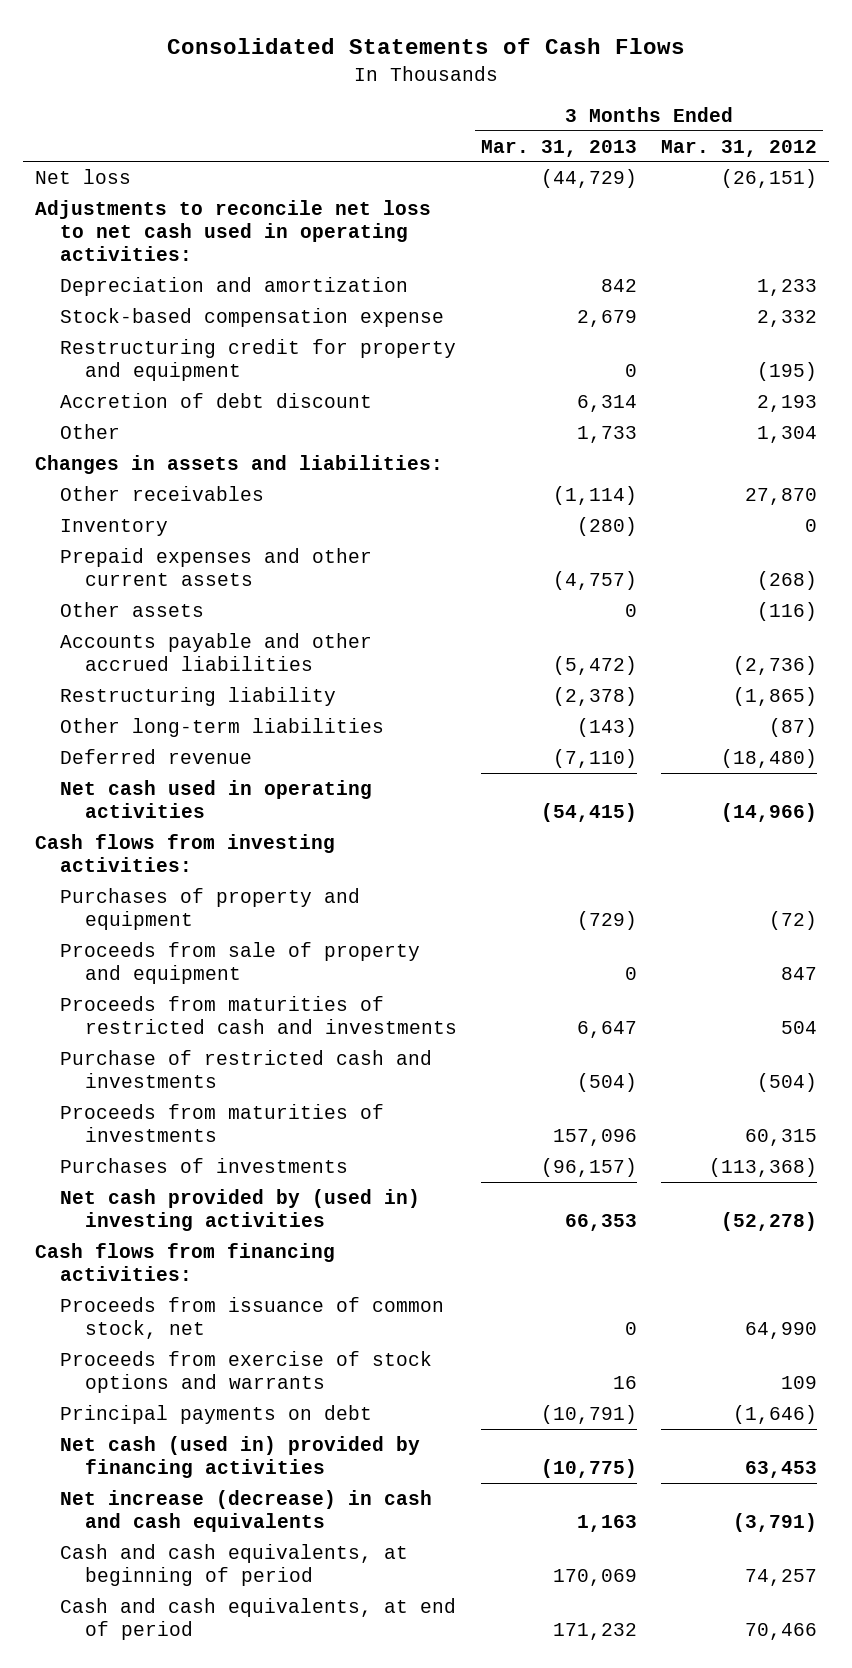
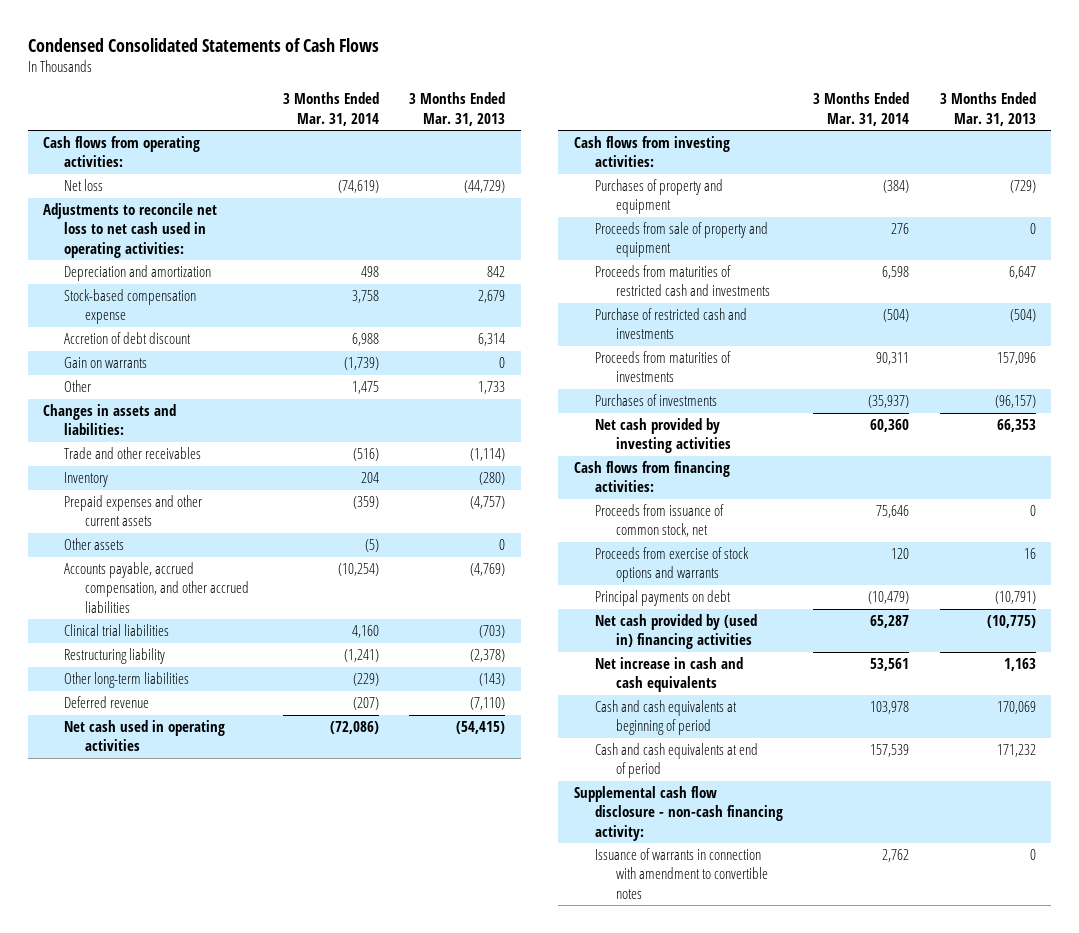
- Consolidated Statements of Cash Flows
+ Condensed Consolidated Statements of Cash Flows
- | 3 Months Ended Mar. 31, 2013 | 3 Months Ended Mar. 31, 2012
+ | 3 Months Ended Mar. 31, 2014 | 3 Months Ended Mar. 31, 2013
+ Cash flows from operating activities:
- Restructuring credit for property and equipment | 0 | (195)
+ Gain on warrants | (1,739) | 0
- Other receivables | (1,114) | 27,870
+ Trade and other receivables | (516) | (1,114)
- Accounts payable and other accrued liabilities | (5,472) | (2,736)
+ Accounts payable, accrued compensation, and other accrued liabilities | (10,254) | (4,769)
+ Clinical trial liabilities | 4,160 | (703)
- Net cash provided by (used in) investing activities | 66,353 | (52,278)
+ Net cash provided by investing activities | 60,360 | 66,353
- Net cash (used in) provided by financing activities | (10,775) | 63,453
- Net increase (decrease) in cash and cash equivalents | 1,163 | (3,791)
- Cash and cash equivalents, at beginning of period | 170,069 | 74,257
- Cash and cash equivalents, at end of period | 171,232 | 70,466
+ Net cash provided by (used in) financing activities | 65,287 | (10,775)
+ Net increase in cash and cash equivalents | 53,561 | 1,163
+ Cash and cash equivalents at beginning of period | 103,978 | 170,069
+ Cash and cash equivalents at end of period | 157,539 | 171,232
+ Supplemental cash flow disclosure - non-cash financing activity:
+ Issuance of warrants in connection with amendment to convertible notes | 2,762 | 0

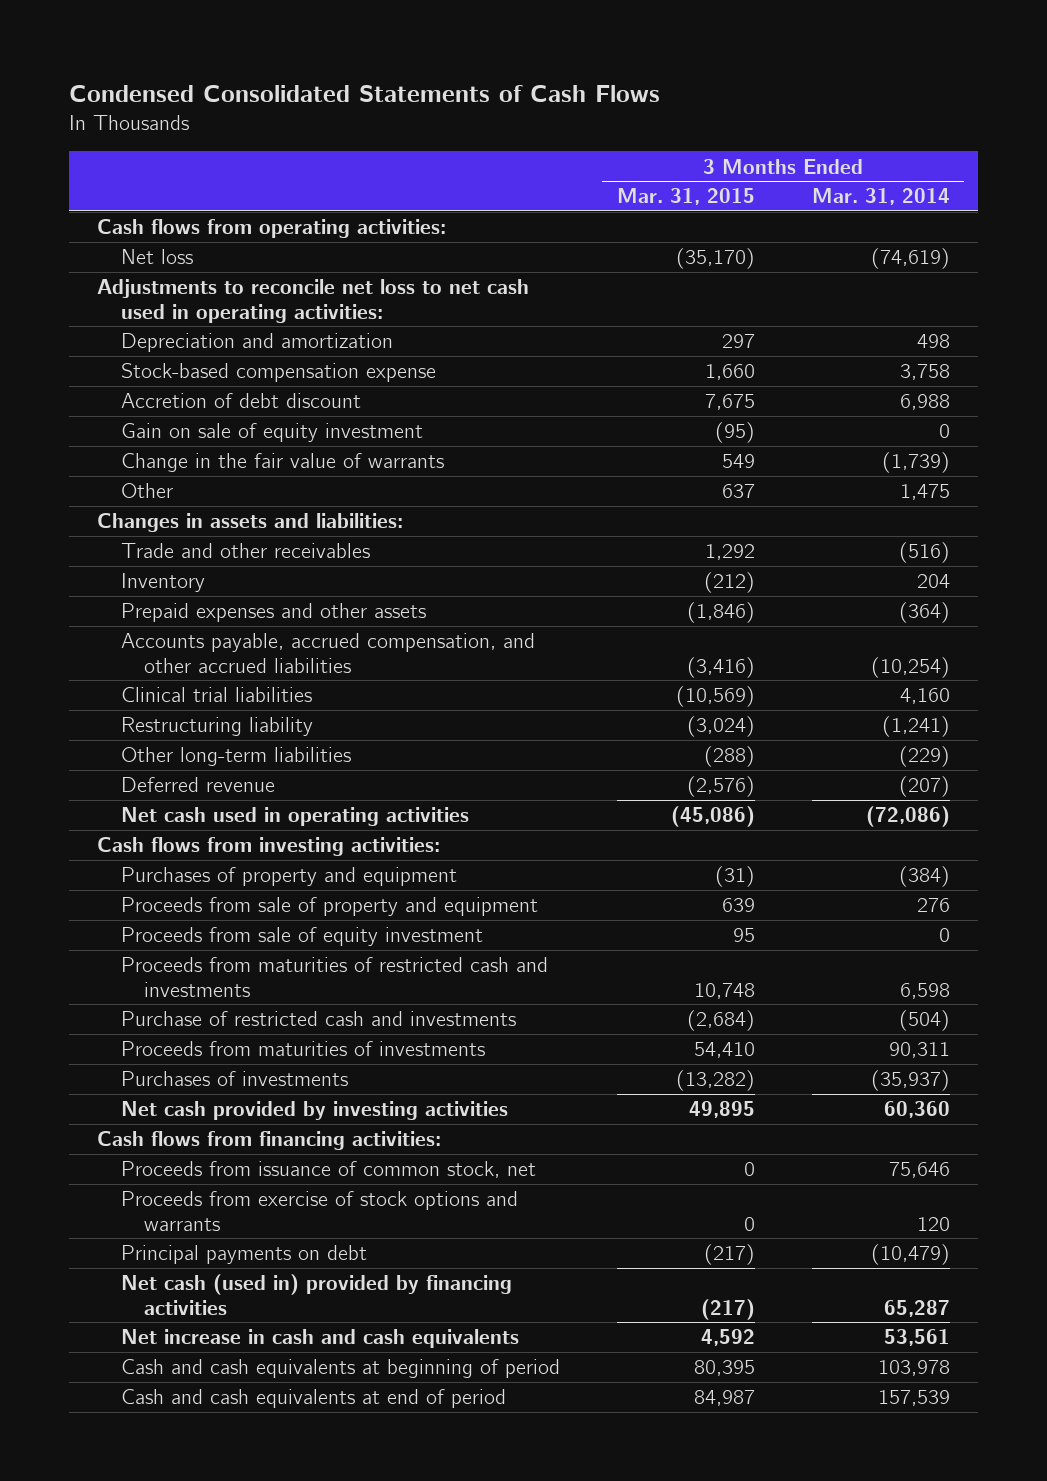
- | 3 Months Ended Mar. 31, 2014 | 3 Months Ended Mar. 31, 2013
+ | 3 Months Ended Mar. 31, 2015 | 3 Months Ended Mar. 31, 2014
- Gain on warrants | (1,739) | 0
+ Gain on sale of equity investment | (95) | 0
+ Change in the fair value of warrants | 549 | (1,739)
- Prepaid expenses and other current assets | (359) | (4,757)
- Other assets | (5) | 0
+ Prepaid expenses and other assets | (1,846) | (364)
+ Proceeds from sale of equity investment | 95 | 0
- Net cash provided by (used in) financing activities | 65,287 | (10,775)
+ Net cash (used in) provided by financing activities | (217) | 65,287
- Supplemental cash flow disclosure - non-cash financing activity:
- Issuance of warrants in connection with amendment to convertible notes | 2,762 | 0

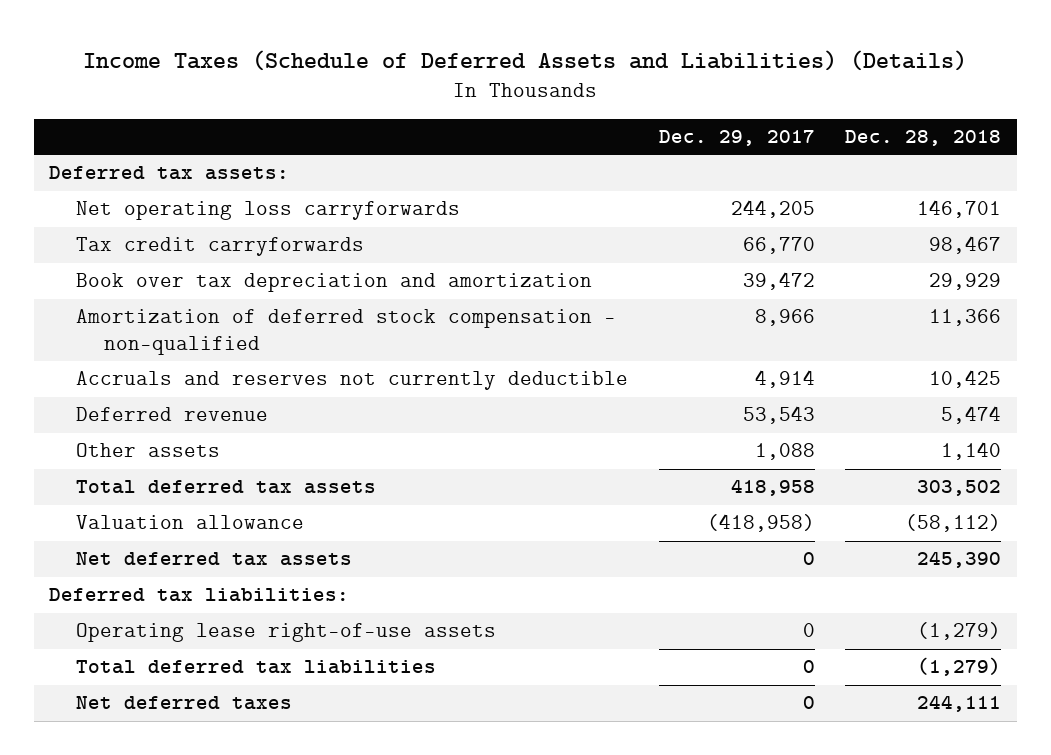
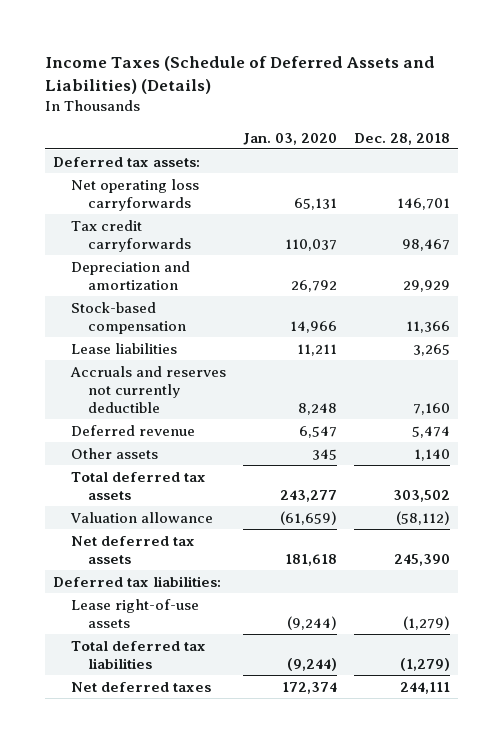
- | Dec. 29, 2017 | Dec. 28, 2018
+ | Jan. 03, 2020 | Dec. 28, 2018
- Book over tax depreciation and amortization | 39,472 | 29,929
- Amortization of deferred stock compensation - non-qualified | 8,966 | 11,366
- Accruals and reserves not currently deductible | 4,914 | 10,425
+ Depreciation and amortization | 26,792 | 29,929
+ Stock-based compensation | 14,966 | 11,366
+ Lease liabilities | 11,211 | 3,265
+ Accruals and reserves not currently deductible | 8,248 | 7,160
- Operating lease right-of-use assets | 0 | (1,279)
+ Lease right-of-use assets | (9,244) | (1,279)

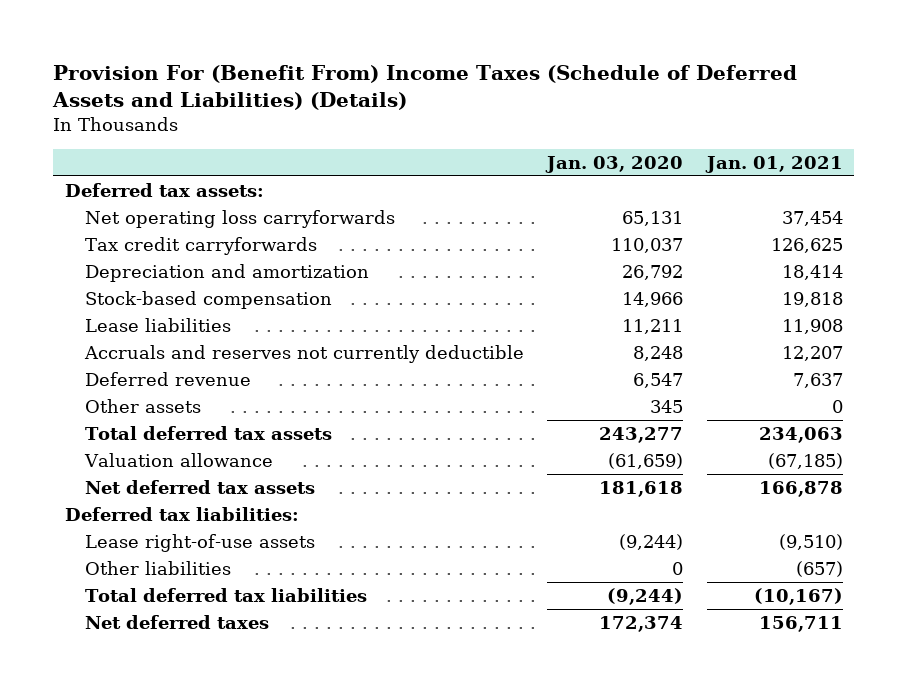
- Income Taxes (Schedule of Deferred Assets and Liabilities) (Details)
+ Provision For (Benefit From) Income Taxes (Schedule of Deferred Assets and Liabilities) (Details)
- | Jan. 03, 2020 | Dec. 28, 2018
+ | Jan. 03, 2020 | Jan. 01, 2021
+ Other liabilities | 0 | (657)

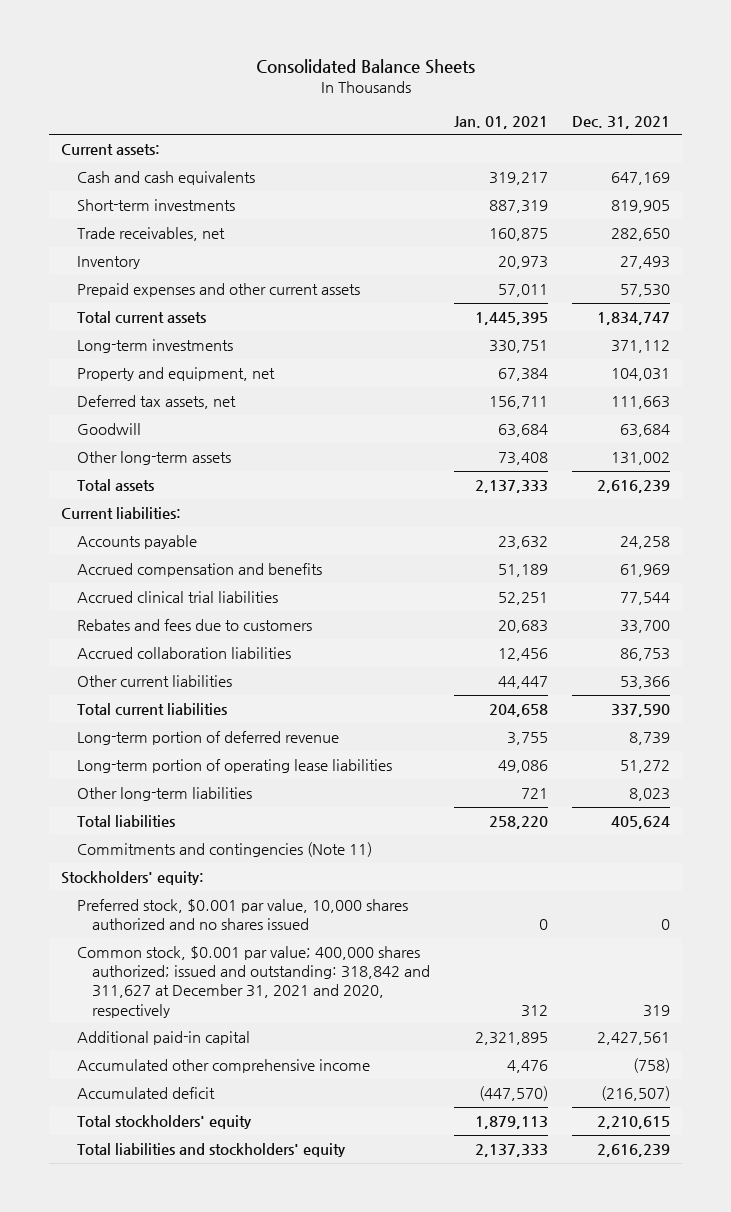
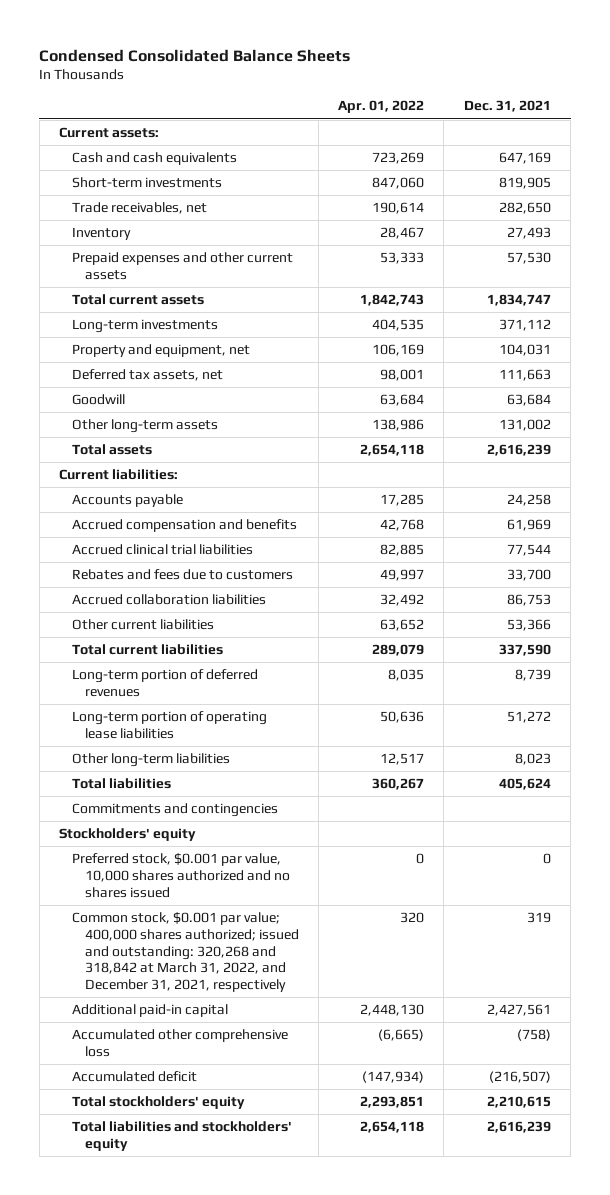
- Consolidated Balance Sheets
+ Condensed Consolidated Balance Sheets
- | Jan. 01, 2021 | Dec. 31, 2021
+ | Apr. 01, 2022 | Dec. 31, 2021
- Long-term portion of deferred revenue | 3,755 | 8,739
+ Long-term portion of deferred revenues | 8,035 | 8,739
- Commitments and contingencies (Note 11)
- Stockholders' equity:
+ Commitments and contingencies
+ Stockholders' equity
- Common stock, $0.001 par value; 400,000 shares authorized; issued and outstanding: 318,842 and 311,627 at December 31, 2021 and 2020, respectively | 312 | 319
+ Common stock, $0.001 par value; 400,000 shares authorized; issued and outstanding: 320,268 and 318,842 at March 31, 2022, and December 31, 2021, respectively | 320 | 319
- Accumulated other comprehensive income | 4,476 | (758)
+ Accumulated other comprehensive loss | (6,665) | (758)

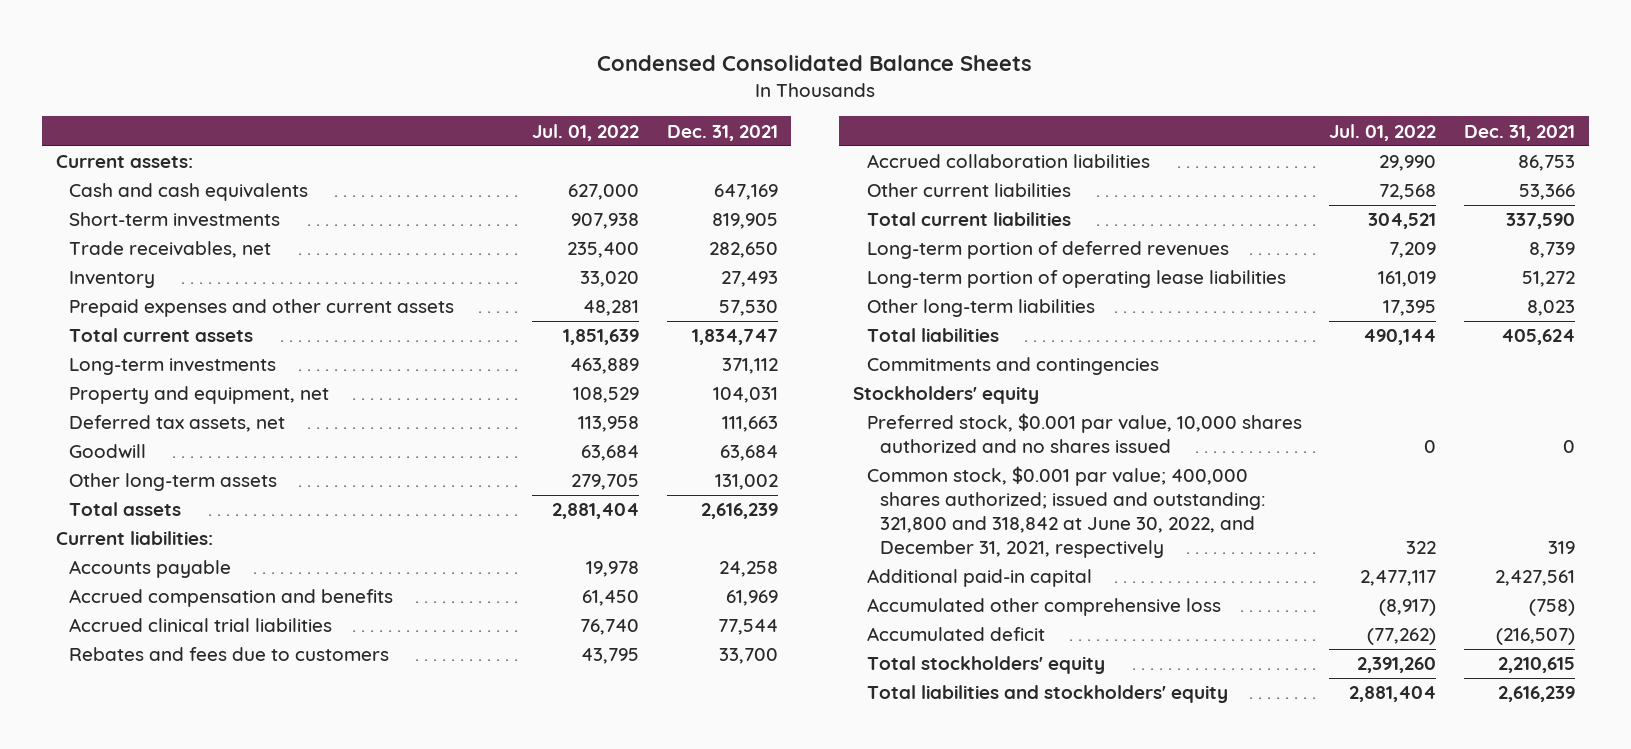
- | Apr. 01, 2022 | Dec. 31, 2021
+ | Jul. 01, 2022 | Dec. 31, 2021
- Common stock, $0.001 par value; 400,000 shares authorized; issued and outstanding: 320,268 and 318,842 at March 31, 2022, and December 31, 2021, respectively | 320 | 319
+ Common stock, $0.001 par value; 400,000 shares authorized; issued and outstanding: 321,800 and 318,842 at June 30, 2022, and December 31, 2021, respectively | 322 | 319

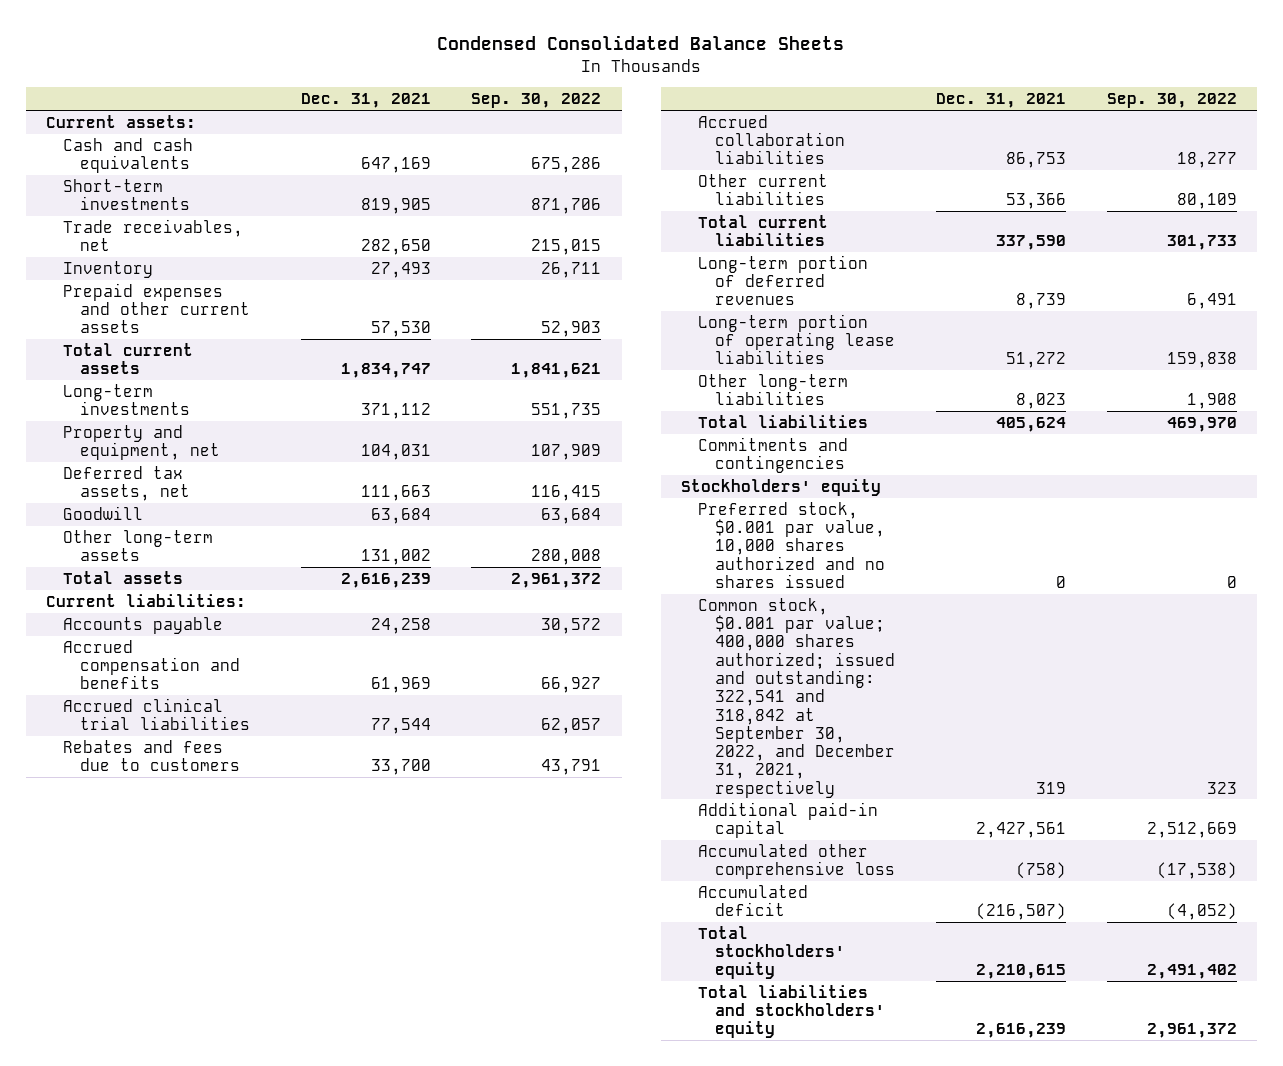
- | Jul. 01, 2022 | Dec. 31, 2021
+ | Dec. 31, 2021 | Sep. 30, 2022
- Common stock, $0.001 par value; 400,000 shares authorized; issued and outstanding: 321,800 and 318,842 at June 30, 2022, and December 31, 2021, respectively | 322 | 319
+ Common stock, $0.001 par value; 400,000 shares authorized; issued and outstanding: 322,541 and 318,842 at September 30, 2022, and December 31, 2021, respectively | 319 | 323

